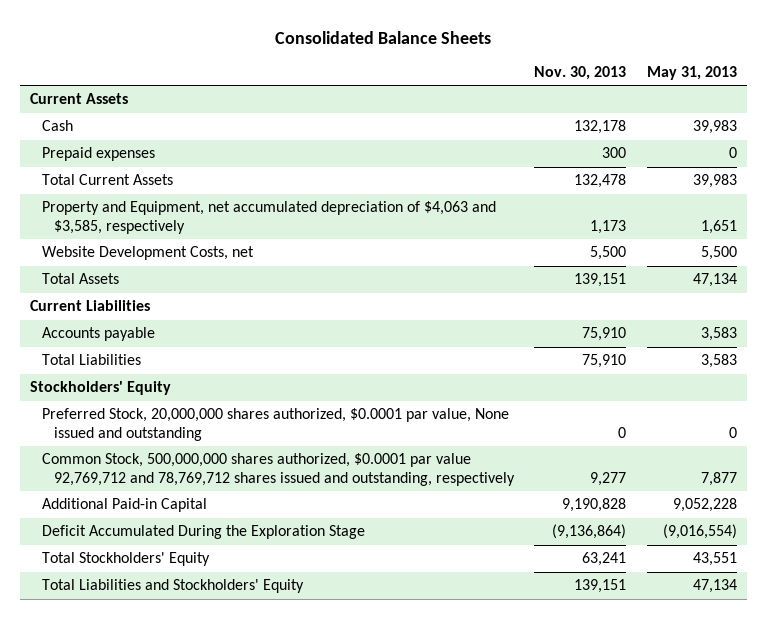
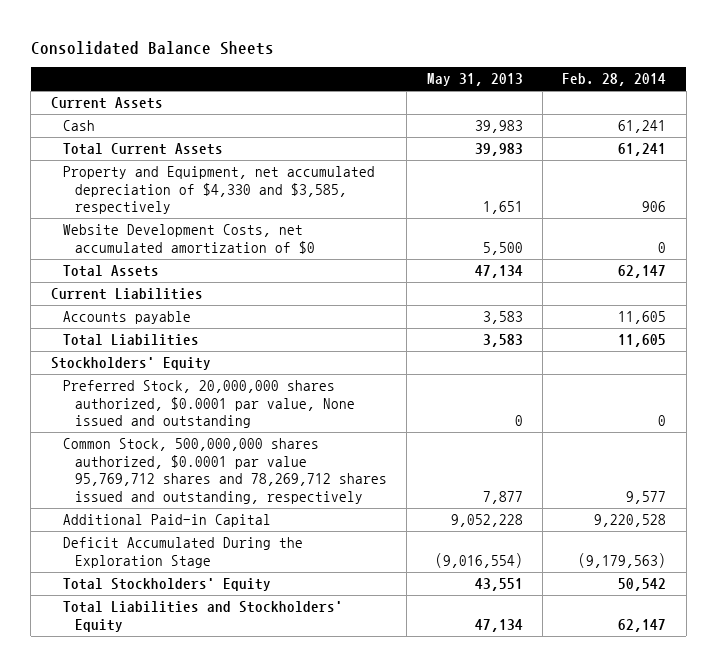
- | Nov. 30, 2013 | May 31, 2013
+ | May 31, 2013 | Feb. 28, 2014
- Prepaid expenses | 300 | 0
- Property and Equipment, net accumulated depreciation of $4,063 and $3,585, respectively | 1,173 | 1,651
- Website Development Costs, net | 5,500 | 5,500
+ Property and Equipment, net accumulated depreciation of $4,330 and $3,585, respectively | 1,651 | 906
+ Website Development Costs, net accumulated amortization of $0 | 5,500 | 0
- Common Stock, 500,000,000 shares authorized, $0.0001 par value 92,769,712 and 78,769,712 shares issued and outstanding, respectively | 9,277 | 7,877
+ Common Stock, 500,000,000 shares authorized, $0.0001 par value 95,769,712 shares and 78,269,712 shares issued and outstanding, respectively | 7,877 | 9,577

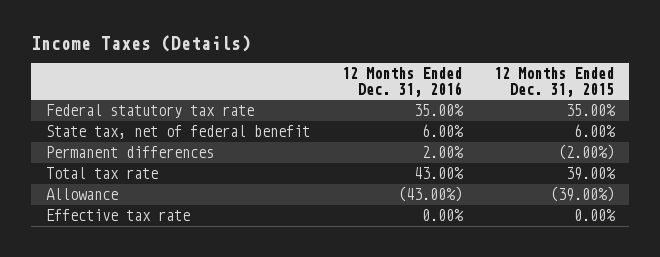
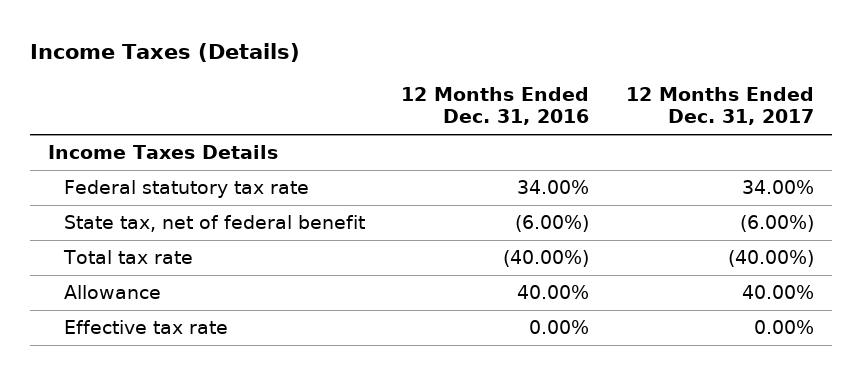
- | 12 Months Ended Dec. 31, 2016 | 12 Months Ended Dec. 31, 2015
+ | 12 Months Ended Dec. 31, 2016 | 12 Months Ended Dec. 31, 2017
- Federal statutory tax rate | 35.00% | 35.00%
- State tax, net of federal benefit | 6.00% | 6.00%
- Permanent differences | 2.00% | (2.00%)
- Total tax rate | 43.00% | 39.00%
- Allowance | (43.00%) | (39.00%)
+ Income Taxes Details
+ Federal statutory tax rate | 34.00% | 34.00%
+ State tax, net of federal benefit | (6.00%) | (6.00%)
+ Total tax rate | (40.00%) | (40.00%)
+ Allowance | 40.00% | 40.00%

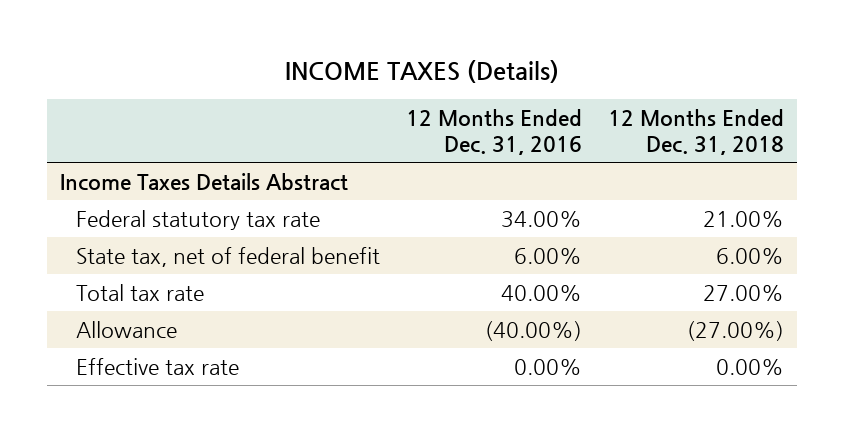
- Income Taxes (Details)
+ INCOME TAXES (Details)
- | 12 Months Ended Dec. 31, 2016 | 12 Months Ended Dec. 31, 2017
+ | 12 Months Ended Dec. 31, 2016 | 12 Months Ended Dec. 31, 2018
- Income Taxes Details
+ Income Taxes Details Abstract
- State tax, net of federal benefit | (6.00%) | (6.00%)
- Total tax rate | (40.00%) | (40.00%)
- Allowance | 40.00% | 40.00%
+ State tax, net of federal benefit | 6.00% | 6.00%
+ Total tax rate | 40.00% | 27.00%
+ Allowance | (40.00%) | (27.00%)

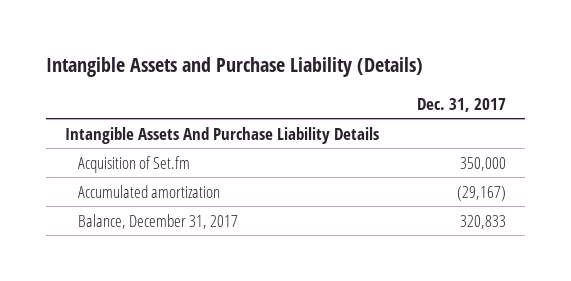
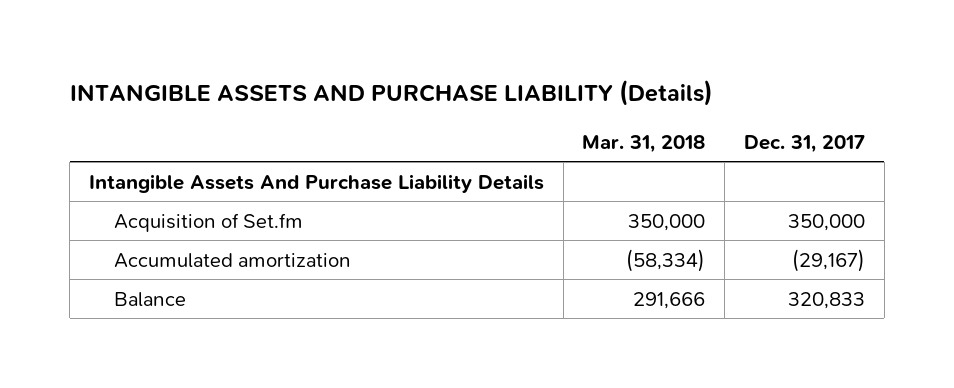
- Intangible Assets and Purchase Liability (Details)
+ INTANGIBLE ASSETS AND PURCHASE LIABILITY (Details)
- | Dec. 31, 2017
+ | Mar. 31, 2018 | Dec. 31, 2017
- Balance, December 31, 2017 | 320,833
+ Balance | 291,666 | 320,833

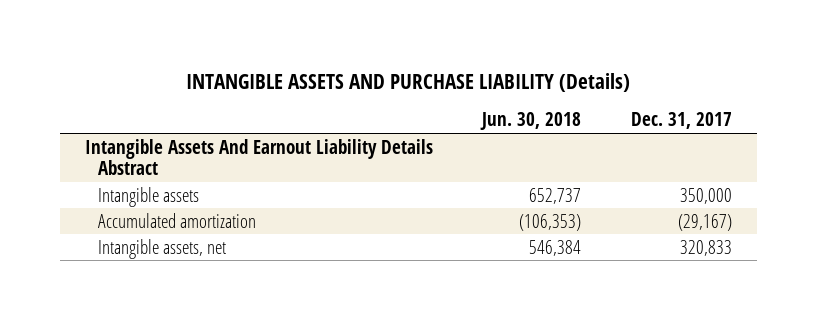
- | Mar. 31, 2018 | Dec. 31, 2017
+ | Jun. 30, 2018 | Dec. 31, 2017
- Intangible Assets And Purchase Liability Details
- Acquisition of Set.fm | 350,000 | 350,000
+ Intangible Assets And Earnout Liability Details Abstract
+ Intangible assets | 652,737 | 350,000
- Balance | 291,666 | 320,833
+ Intangible assets, net | 546,384 | 320,833

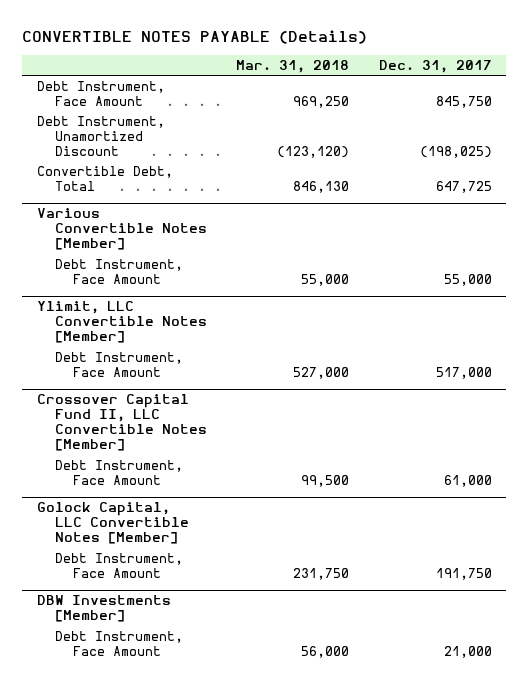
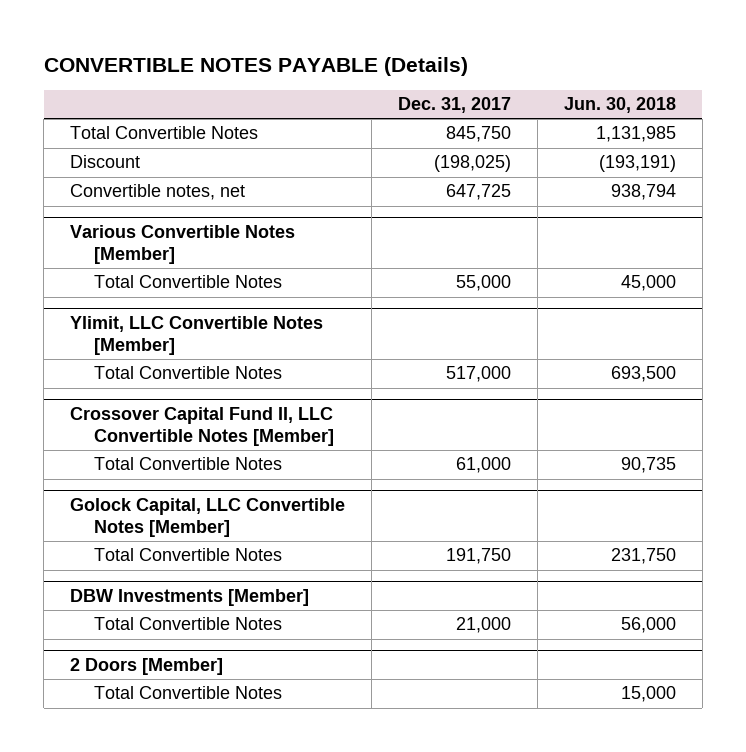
- | Mar. 31, 2018 | Dec. 31, 2017
+ | Dec. 31, 2017 | Jun. 30, 2018
- Debt Instrument, Face Amount | 969,250 | 845,750
- Debt Instrument, Unamortized Discount | (123,120) | (198,025)
- Convertible Debt, Total | 846,130 | 647,725
+ Total Convertible Notes | 845,750 | 1,131,985
+ Discount | (198,025) | (193,191)
+ Convertible notes, net | 647,725 | 938,794
@ Various Convertible Notes [Member]
- Debt Instrument, Face Amount | 55,000 | 55,000
+ Total Convertible Notes | 55,000 | 45,000
@ Ylimit, LLC Convertible Notes [Member]
- Debt Instrument, Face Amount | 527,000 | 517,000
+ Total Convertible Notes | 517,000 | 693,500
@ Crossover Capital Fund II, LLC Convertible Notes [Member]
- Debt Instrument, Face Amount | 99,500 | 61,000
+ Total Convertible Notes | 61,000 | 90,735
@ Golock Capital, LLC Convertible Notes [Member]
- Debt Instrument, Face Amount | 231,750 | 191,750
+ Total Convertible Notes | 191,750 | 231,750
@ DBW Investments [Member]
- Debt Instrument, Face Amount | 56,000 | 21,000
+ Total Convertible Notes | 21,000 | 56,000
+ 2 Doors [Member]
+ Total Convertible Notes | | 15,000

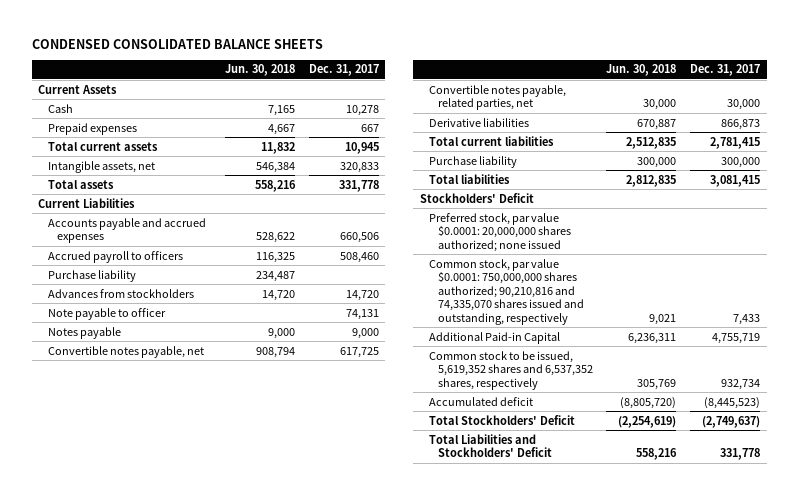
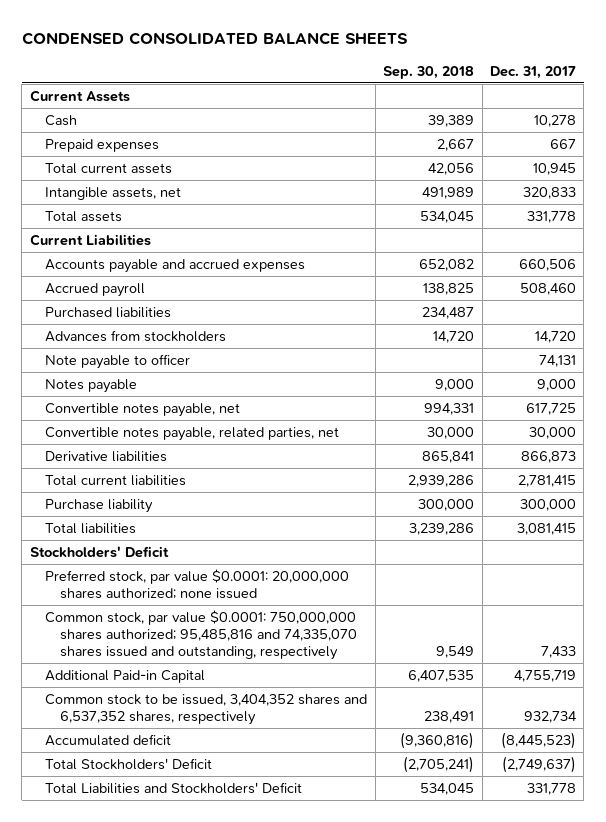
- | Jun. 30, 2018 | Dec. 31, 2017
+ | Sep. 30, 2018 | Dec. 31, 2017
- Accrued payroll to officers | 116,325 | 508,460
- Purchase liability | 234,487 |
+ Accrued payroll | 138,825 | 508,460
+ Purchased liabilities | 234,487 |
- Common stock, par value $0.0001: 750,000,000 shares authorized; 90,210,816 and 74,335,070 shares issued and outstanding, respectively | 9,021 | 7,433
+ Common stock, par value $0.0001: 750,000,000 shares authorized; 95,485,816 and 74,335,070 shares issued and outstanding, respectively | 9,549 | 7,433
- Common stock to be issued, 5,619,352 shares and 6,537,352 shares, respectively | 305,769 | 932,734
+ Common stock to be issued, 3,404,352 shares and 6,537,352 shares, respectively | 238,491 | 932,734

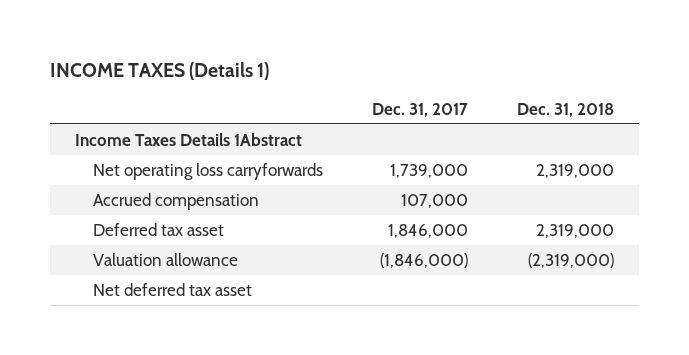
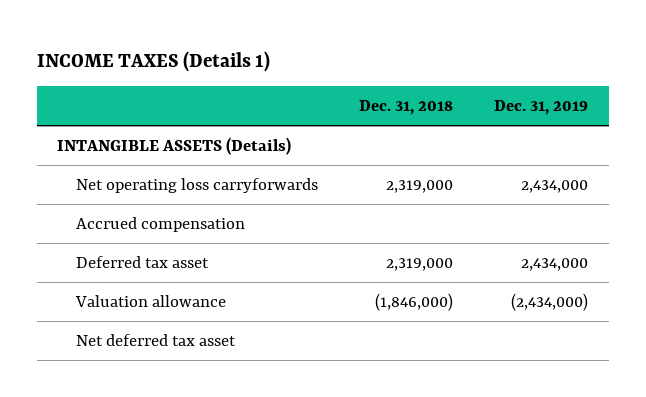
- | Dec. 31, 2017 | Dec. 31, 2018
+ | Dec. 31, 2018 | Dec. 31, 2019
- Income Taxes Details 1Abstract
+ INTANGIBLE ASSETS (Details)
- Valuation allowance | (1,846,000) | (2,319,000)
+ Valuation allowance | (1,846,000) | (2,434,000)

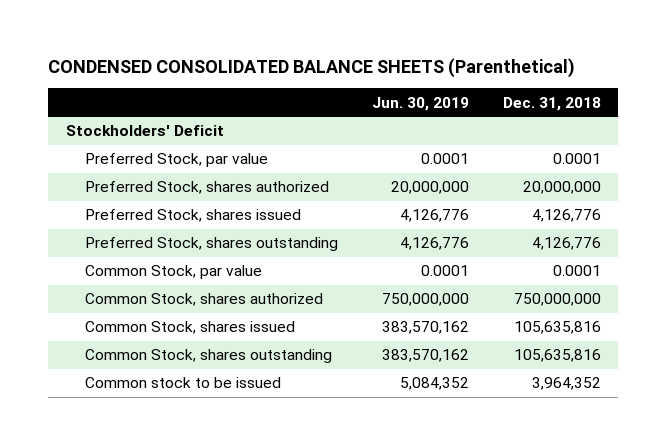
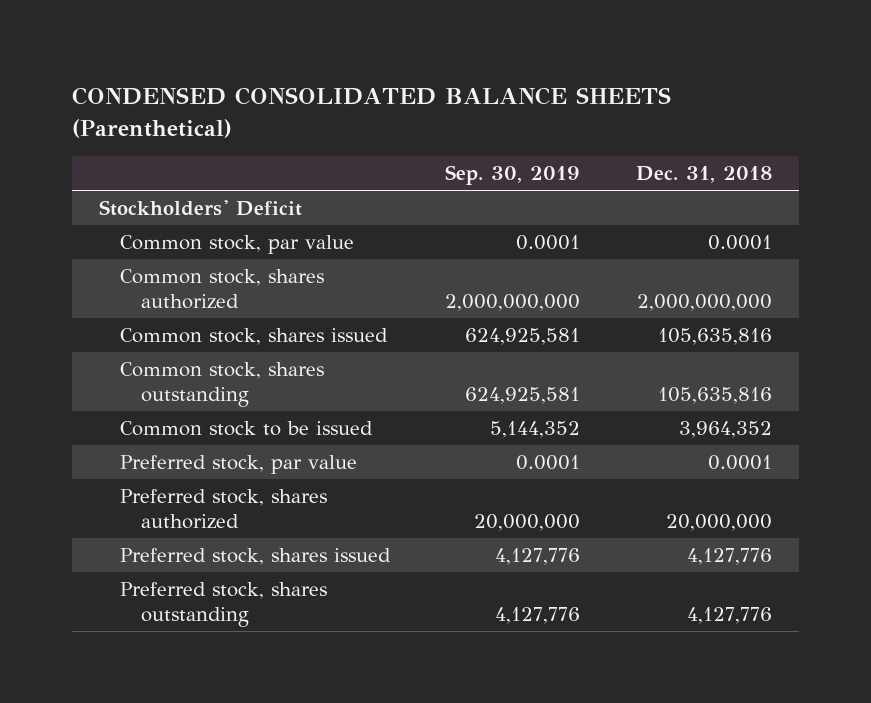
- | Jun. 30, 2019 | Dec. 31, 2018
+ | Sep. 30, 2019 | Dec. 31, 2018
- Preferred Stock, par value | 0.0001 | 0.0001
- Preferred Stock, shares authorized | 20,000,000 | 20,000,000
- Preferred Stock, shares issued | 4,126,776 | 4,126,776
- Preferred Stock, shares outstanding | 4,126,776 | 4,126,776
- Common Stock, par value | 0.0001 | 0.0001
- Common Stock, shares authorized | 750,000,000 | 750,000,000
- Common Stock, shares issued | 383,570,162 | 105,635,816
- Common Stock, shares outstanding | 383,570,162 | 105,635,816
+ Common stock, par value | 0.0001 | 0.0001
+ Common stock, shares authorized | 2,000,000,000 | 2,000,000,000
+ Common stock, shares issued | 624,925,581 | 105,635,816
+ Common stock, shares outstanding | 624,925,581 | 105,635,816
+ Preferred stock, par value | 0.0001 | 0.0001
+ Preferred stock, shares authorized | 20,000,000 | 20,000,000
+ Preferred stock, shares issued | 4,127,776 | 4,127,776
+ Preferred stock, shares outstanding | 4,127,776 | 4,127,776

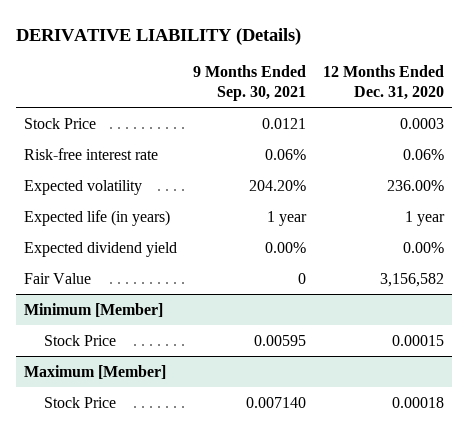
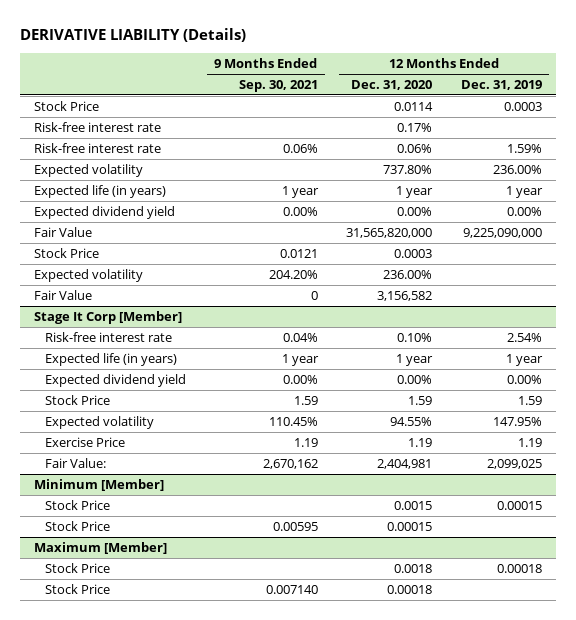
- | 9 Months Ended Sep. 30, 2021 | 12 Months Ended Dec. 31, 2020
+ | 9 Months Ended Sep. 30, 2021 | 12 Months Ended Dec. 31, 2020 | 12 Months Ended Dec. 31, 2019
+ Stock Price | | 0.0114 | 0.0003
+ Risk-free interest rate | | 0.17% |
+ Expected volatility | | 737.80% | 236.00%
+ Fair Value | | 31,565,820,000 | 9,225,090,000
moved down: Stock Price | 0.0121 | 0.0003 |
moved down: Expected volatility | 204.20% | 236.00% |
+ Stage It Corp [Member]
+ Risk-free interest rate | 0.04% | 0.10% | 2.54%
+ Expected life (in years) | 1 year | 1 year | 1 year
+ Expected dividend yield | 0.00% | 0.00% | 0.00%
+ Stock Price | 1.59 | 1.59 | 1.59
+ Expected volatility | 110.45% | 94.55% | 147.95%
+ Exercise Price | 1.19 | 1.19 | 1.19
+ Fair Value: | 2,670,162 | 2,404,981 | 2,099,025
@ Minimum [Member]
+ Stock Price | | 0.0015 | 0.00015
@ Maximum [Member]
+ Stock Price | | 0.0018 | 0.00018

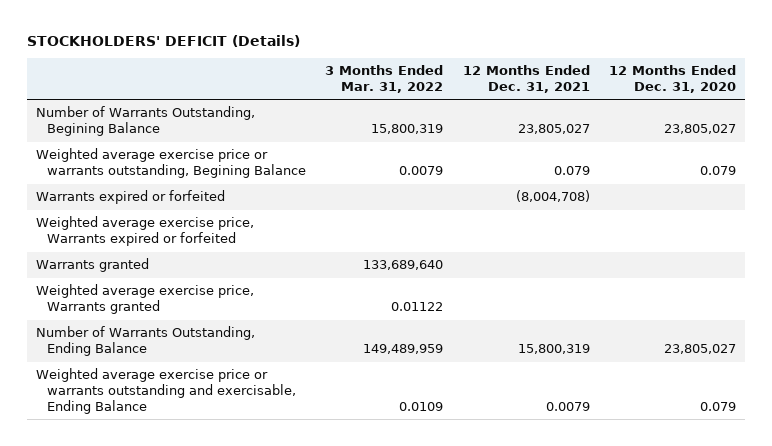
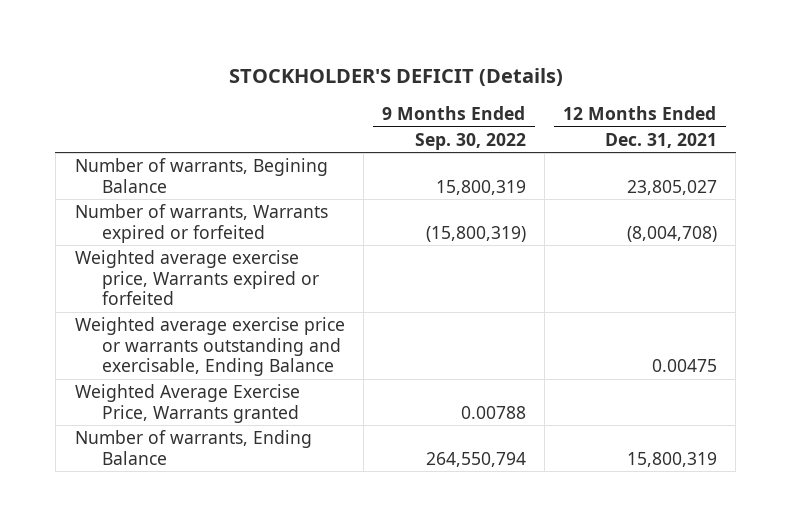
- STOCKHOLDERS' DEFICIT (Details)
+ STOCKHOLDER'S DEFICIT (Details)
- | 3 Months Ended Mar. 31, 2022 | 12 Months Ended Dec. 31, 2021 | 12 Months Ended Dec. 31, 2020
+ | 9 Months Ended Sep. 30, 2022 | 12 Months Ended Dec. 31, 2021
- Number of Warrants Outstanding, Begining Balance | 15,800,319 | 23,805,027 | 23,805,027
- Weighted average exercise price or warrants outstanding, Begining Balance | 0.0079 | 0.079 | 0.079
- Warrants expired or forfeited | | (8,004,708) |
+ Number of warrants, Begining Balance | 15,800,319 | 23,805,027
+ Number of warrants, Warrants expired or forfeited | (15,800,319) | (8,004,708)
- Warrants granted | 133,689,640 | |
- Weighted average exercise price, Warrants granted | 0.01122 | |
- Number of Warrants Outstanding, Ending Balance | 149,489,959 | 15,800,319 | 23,805,027
- Weighted average exercise price or warrants outstanding and exercisable, Ending Balance | 0.0109 | 0.0079 | 0.079
+ Weighted average exercise price or warrants outstanding and exercisable, Ending Balance | | 0.00475
+ Weighted Average Exercise Price, Warrants granted | 0.00788 |
+ Number of warrants, Ending Balance | 264,550,794 | 15,800,319

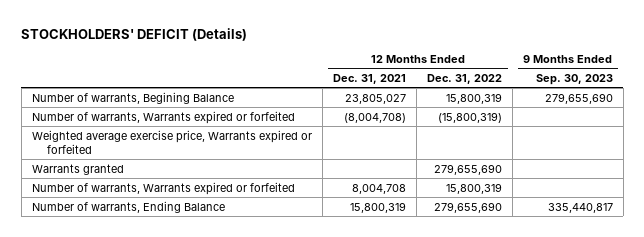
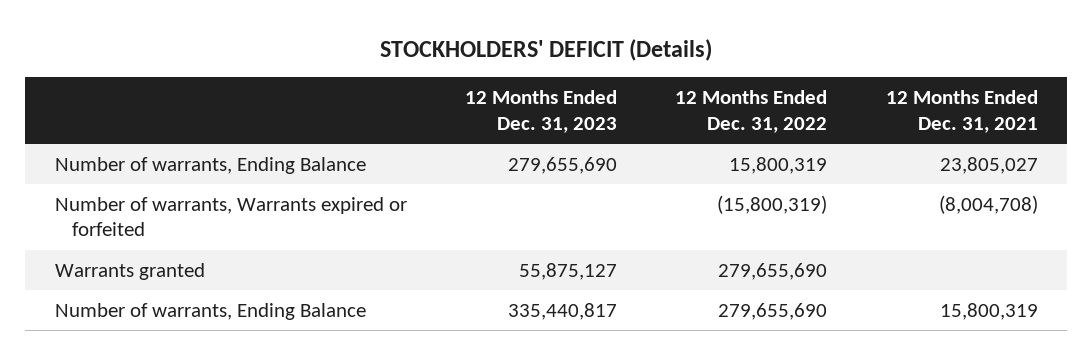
- | 12 Months Ended Dec. 31, 2021 | 12 Months Ended Dec. 31, 2022 | 9 Months Ended Sep. 30, 2023
+ | 12 Months Ended Dec. 31, 2023 | 12 Months Ended Dec. 31, 2022 | 12 Months Ended Dec. 31, 2021
- Number of warrants, Begining Balance | 23,805,027 | 15,800,319 | 279,655,690
+ Number of warrants, Ending Balance | 279,655,690 | 15,800,319 | 23,805,027
- Weighted average exercise price, Warrants expired or forfeited
- Number of warrants, Warrants expired or forfeited | 8,004,708 | 15,800,319 |

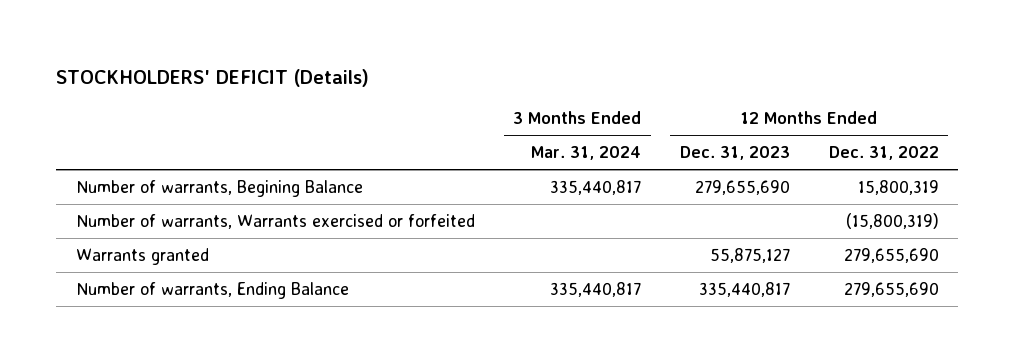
- | 12 Months Ended Dec. 31, 2023 | 12 Months Ended Dec. 31, 2022 | 12 Months Ended Dec. 31, 2021
+ | 3 Months Ended Mar. 31, 2024 | 12 Months Ended Dec. 31, 2023 | 12 Months Ended Dec. 31, 2022
- Number of warrants, Ending Balance | 279,655,690 | 15,800,319 | 23,805,027
- Number of warrants, Warrants expired or forfeited | | (15,800,319) | (8,004,708)
+ Number of warrants, Begining Balance | 335,440,817 | 279,655,690 | 15,800,319
+ Number of warrants, Warrants exercised or forfeited | | | (15,800,319)

